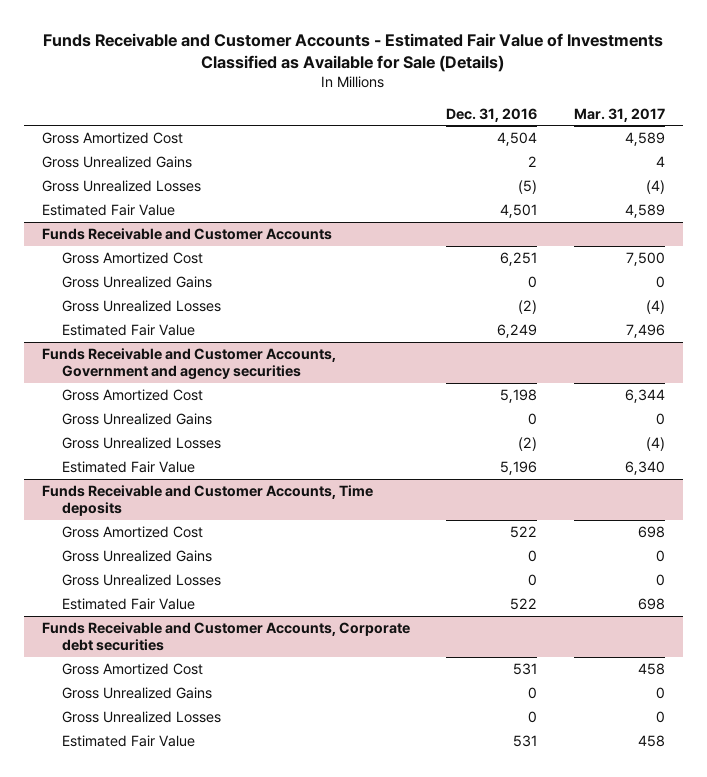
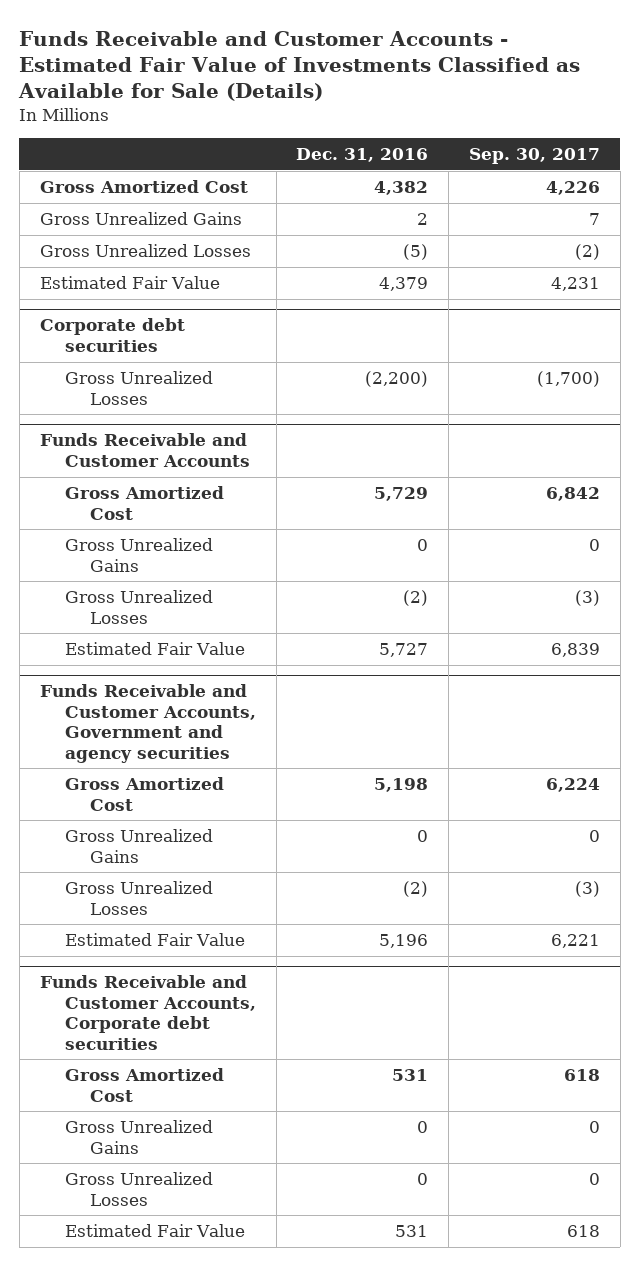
- | Dec. 31, 2016 | Mar. 31, 2017
+ | Dec. 31, 2016 | Sep. 30, 2017
- Gross Amortized Cost | 4,504 | 4,589
+ Gross Amortized Cost | 4,382 | 4,226
- Estimated Fair Value | 4,501 | 4,589
+ Estimated Fair Value | 4,379 | 4,231
+ Corporate debt securities
+ Gross Unrealized Losses | (2,200) | (1,700)
@ Funds Receivable and Customer Accounts
- Gross Amortized Cost | 6,251 | 7,500
+ Gross Amortized Cost | 5,729 | 6,842
- Estimated Fair Value | 6,249 | 7,496
+ Estimated Fair Value | 5,727 | 6,839
- Funds Receivable and Customer Accounts, Time deposits
- Gross Amortized Cost | 522 | 698
- Gross Unrealized Gains | 0 | 0
- Gross Unrealized Losses | 0 | 0
- Estimated Fair Value | 522 | 698

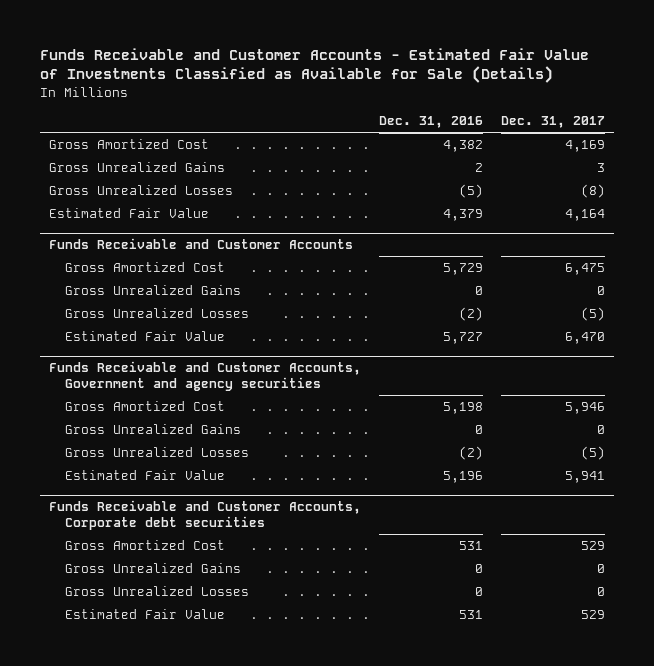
- | Dec. 31, 2016 | Sep. 30, 2017
+ | Dec. 31, 2016 | Dec. 31, 2017
- Corporate debt securities
- Gross Unrealized Losses | (2,200) | (1,700)

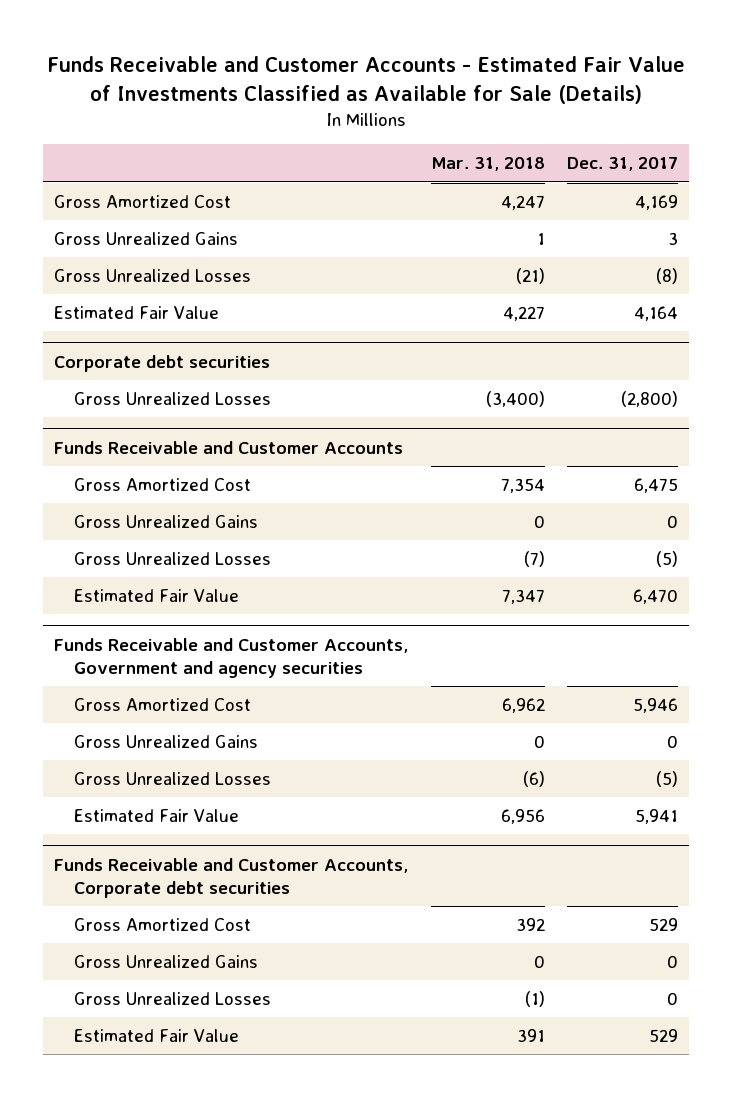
- | Dec. 31, 2016 | Dec. 31, 2017
+ | Mar. 31, 2018 | Dec. 31, 2017
+ Corporate debt securities
+ Gross Unrealized Losses | (3,400) | (2,800)

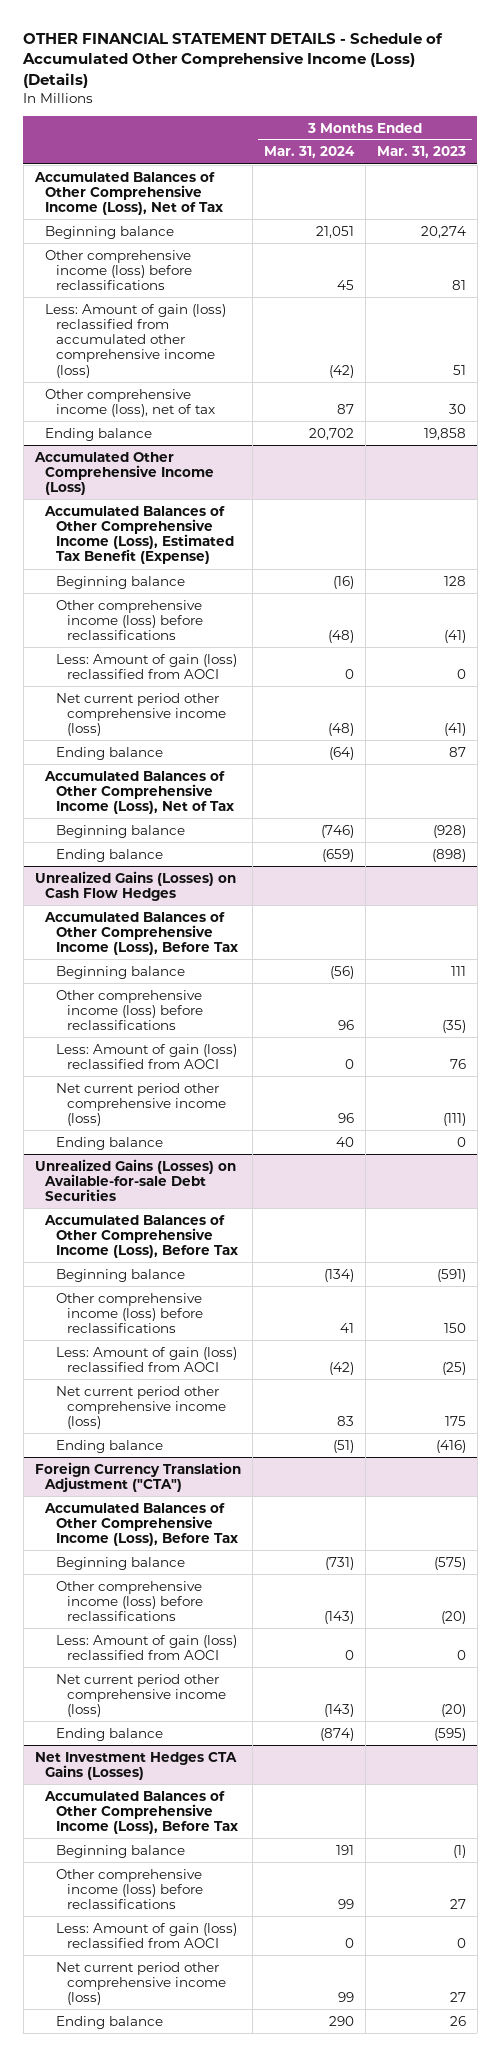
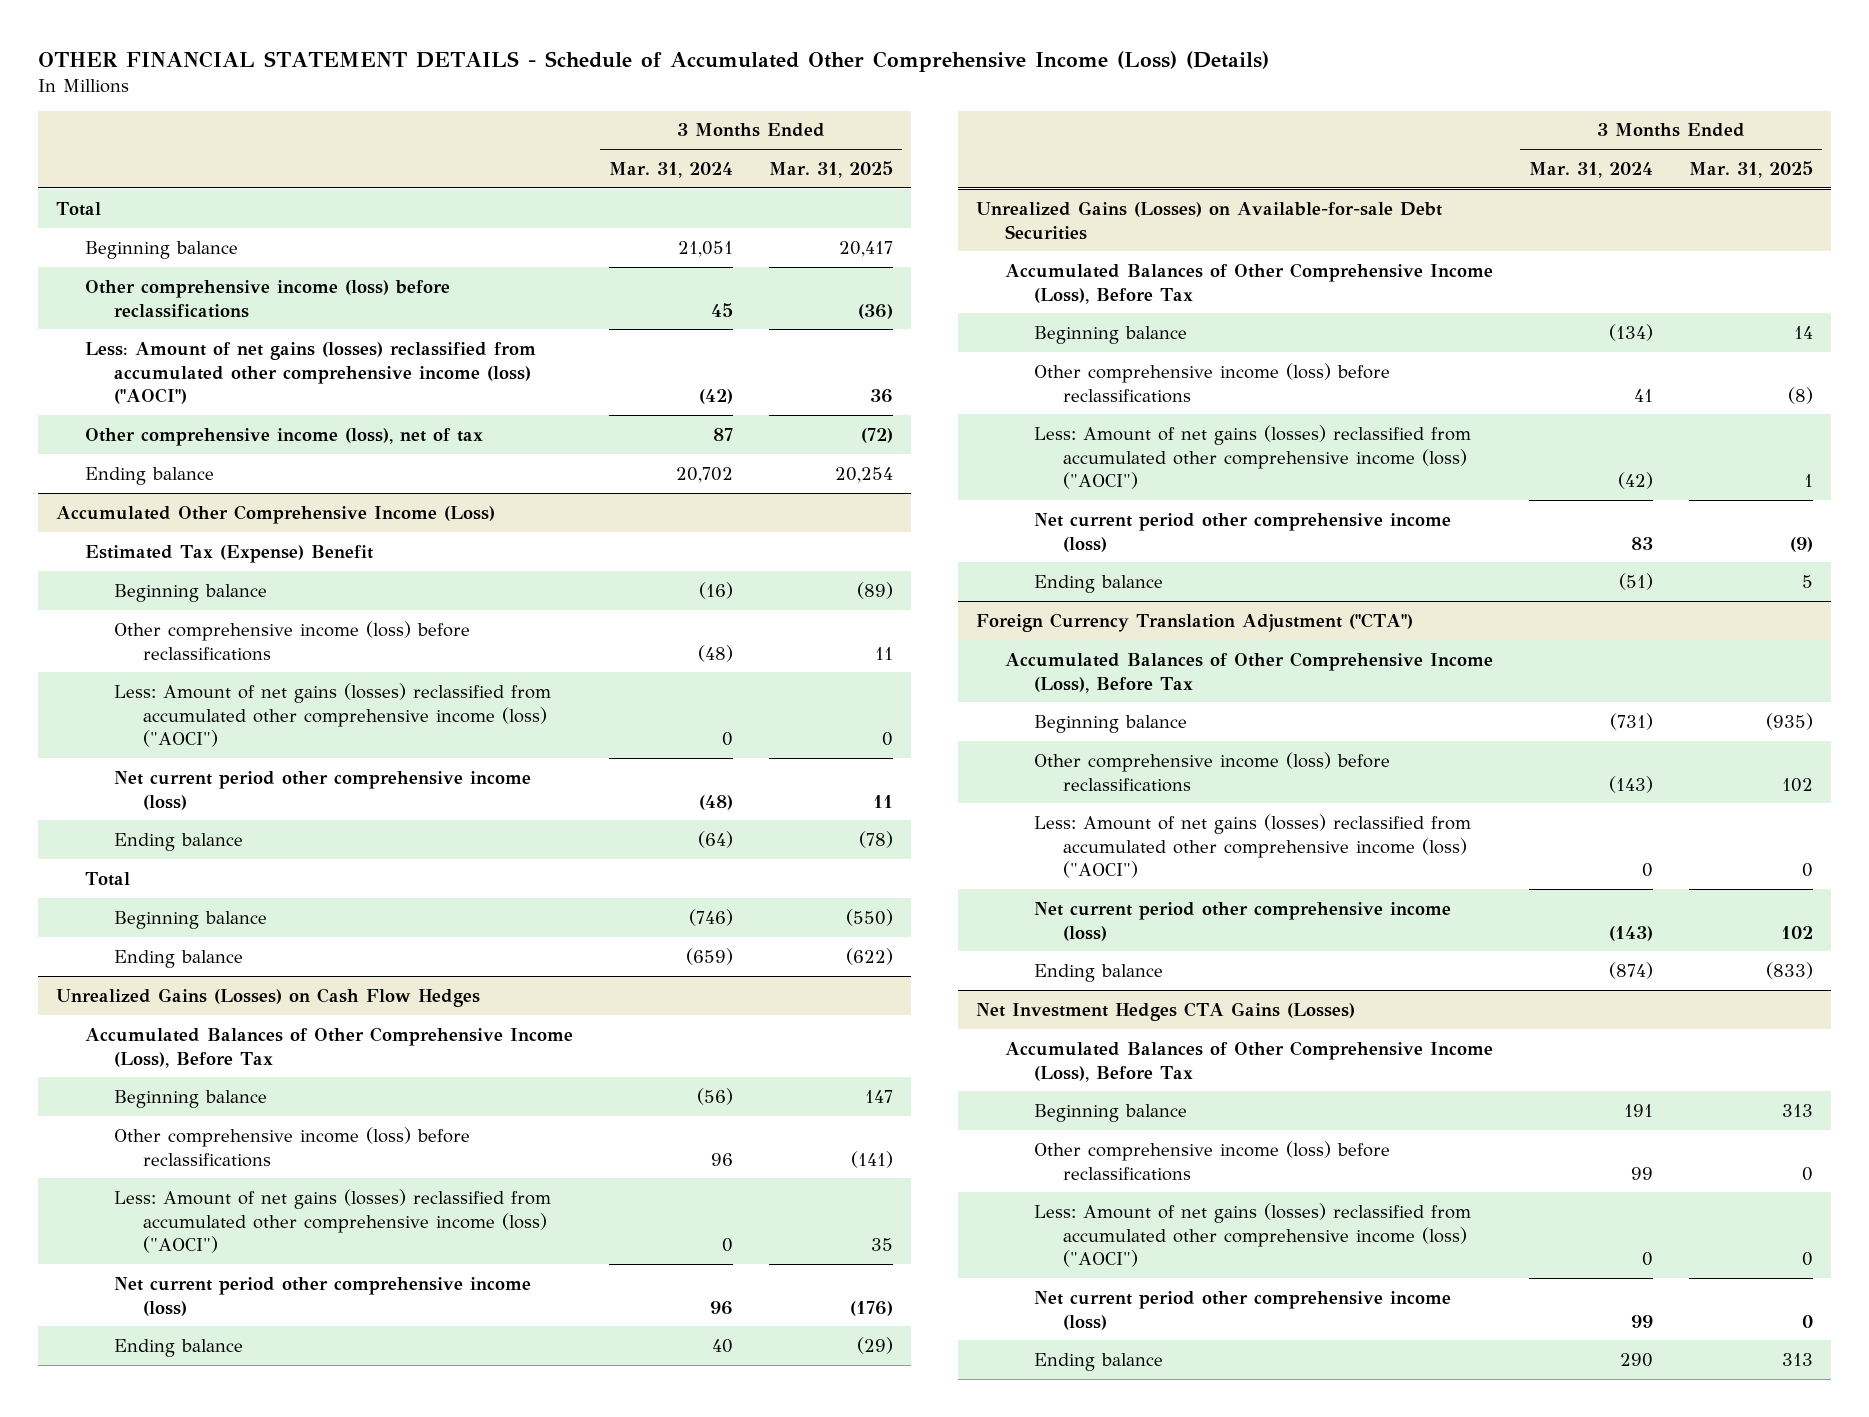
- | 3 Months Ended Mar. 31, 2024 | 3 Months Ended Mar. 31, 2023
+ | 3 Months Ended Mar. 31, 2024 | 3 Months Ended Mar. 31, 2025
- Accumulated Balances of Other Comprehensive Income (Loss), Net of Tax
+ Total
- Less: Amount of gain (loss) reclassified from accumulated other comprehensive income (loss) | (42) | 51
+ Less: Amount of net gains (losses) reclassified from accumulated other comprehensive income (loss) ("AOCI") | (42) | 36
@ Accumulated Other Comprehensive Income (Loss)
- Accumulated Balances of Other Comprehensive Income (Loss), Estimated Tax Benefit (Expense)
+ Estimated Tax (Expense) Benefit
- Less: Amount of gain (loss) reclassified from AOCI | 0 | 0
+ Less: Amount of net gains (losses) reclassified from accumulated other comprehensive income (loss) ("AOCI") | 0 | 0
- Accumulated Balances of Other Comprehensive Income (Loss), Net of Tax
+ Total
@ Unrealized Gains (Losses) on Cash Flow Hedges
- Less: Amount of gain (loss) reclassified from AOCI | 0 | 76
+ Less: Amount of net gains (losses) reclassified from accumulated other comprehensive income (loss) ("AOCI") | 0 | 35
@ Unrealized Gains (Losses) on Available-for-sale Debt Securities
- Less: Amount of gain (loss) reclassified from AOCI | (42) | (25)
+ Less: Amount of net gains (losses) reclassified from accumulated other comprehensive income (loss) ("AOCI") | (42) | 1
@ Foreign Currency Translation Adjustment ("CTA")
- Less: Amount of gain (loss) reclassified from AOCI | 0 | 0
+ Less: Amount of net gains (losses) reclassified from accumulated other comprehensive income (loss) ("AOCI") | 0 | 0
@ Net Investment Hedges CTA Gains (Losses)
- Less: Amount of gain (loss) reclassified from AOCI | 0 | 0
+ Less: Amount of net gains (losses) reclassified from accumulated other comprehensive income (loss) ("AOCI") | 0 | 0

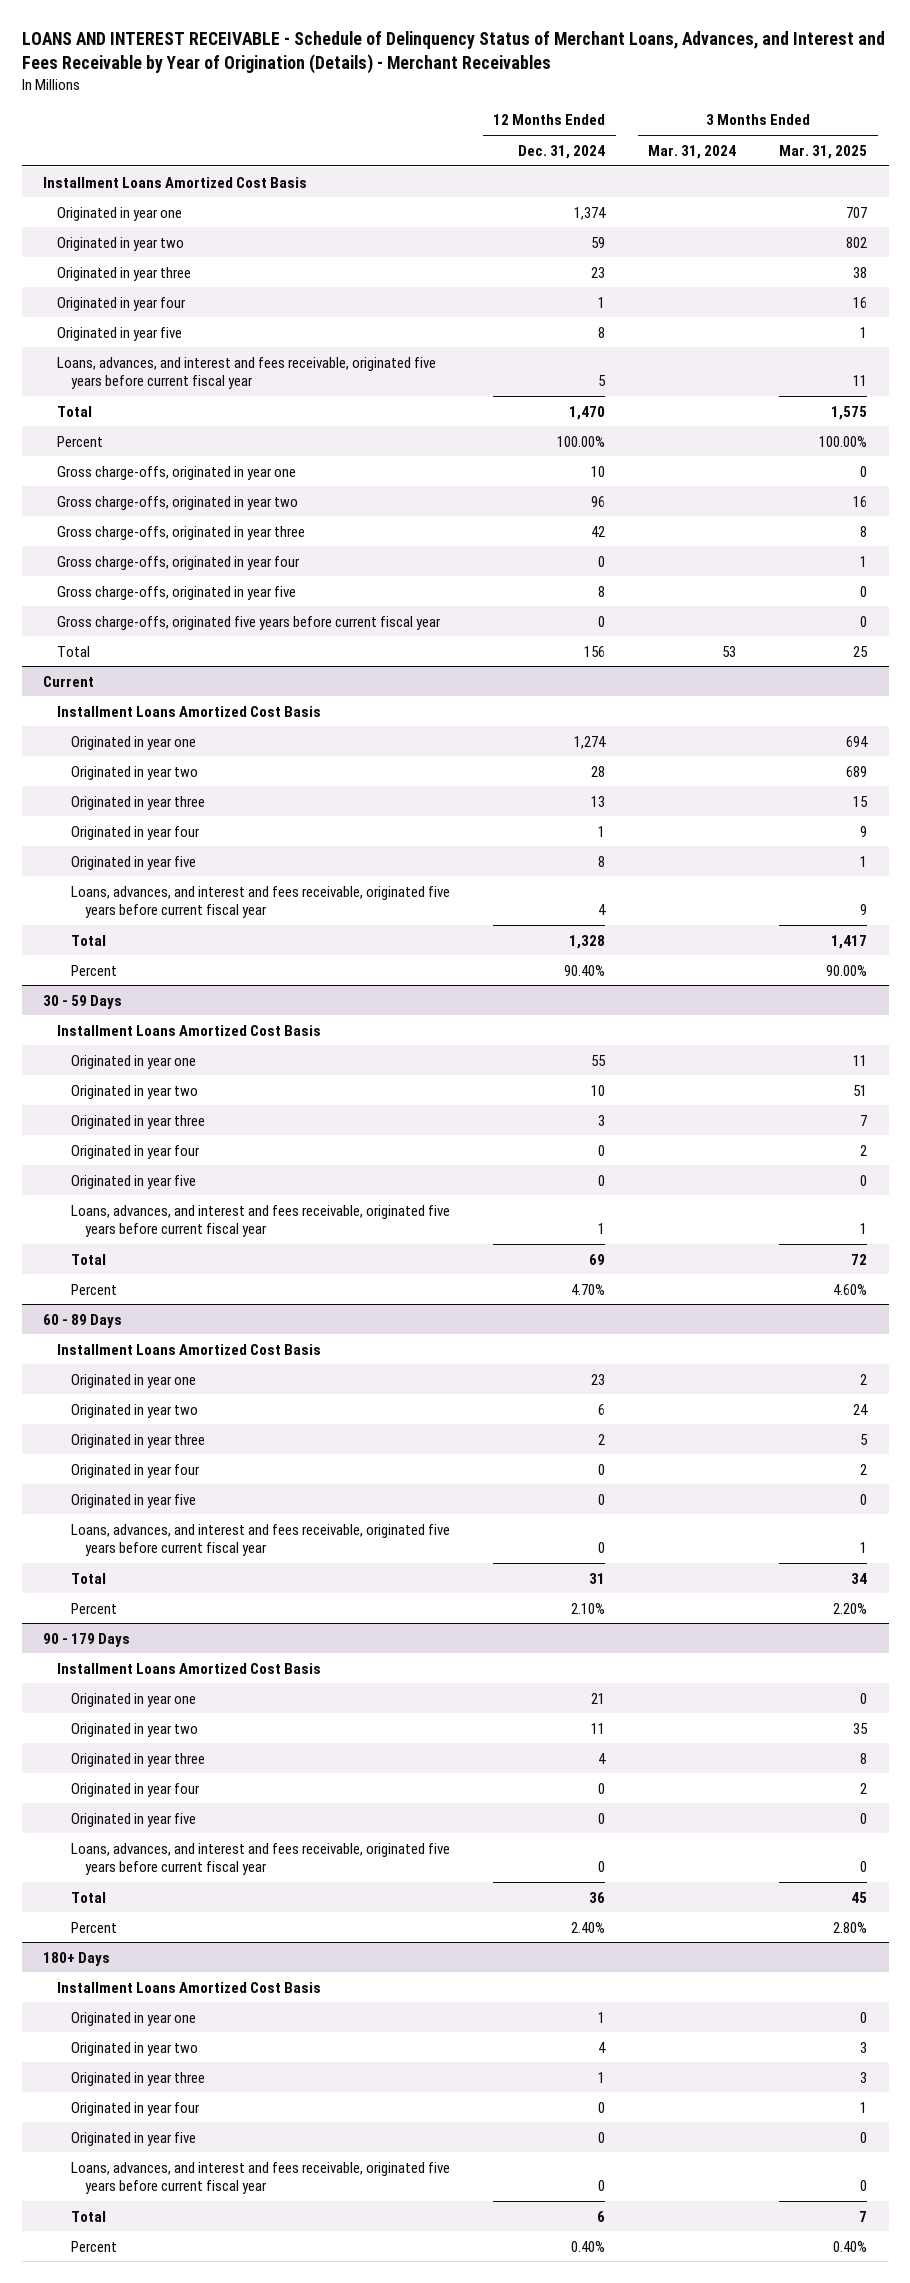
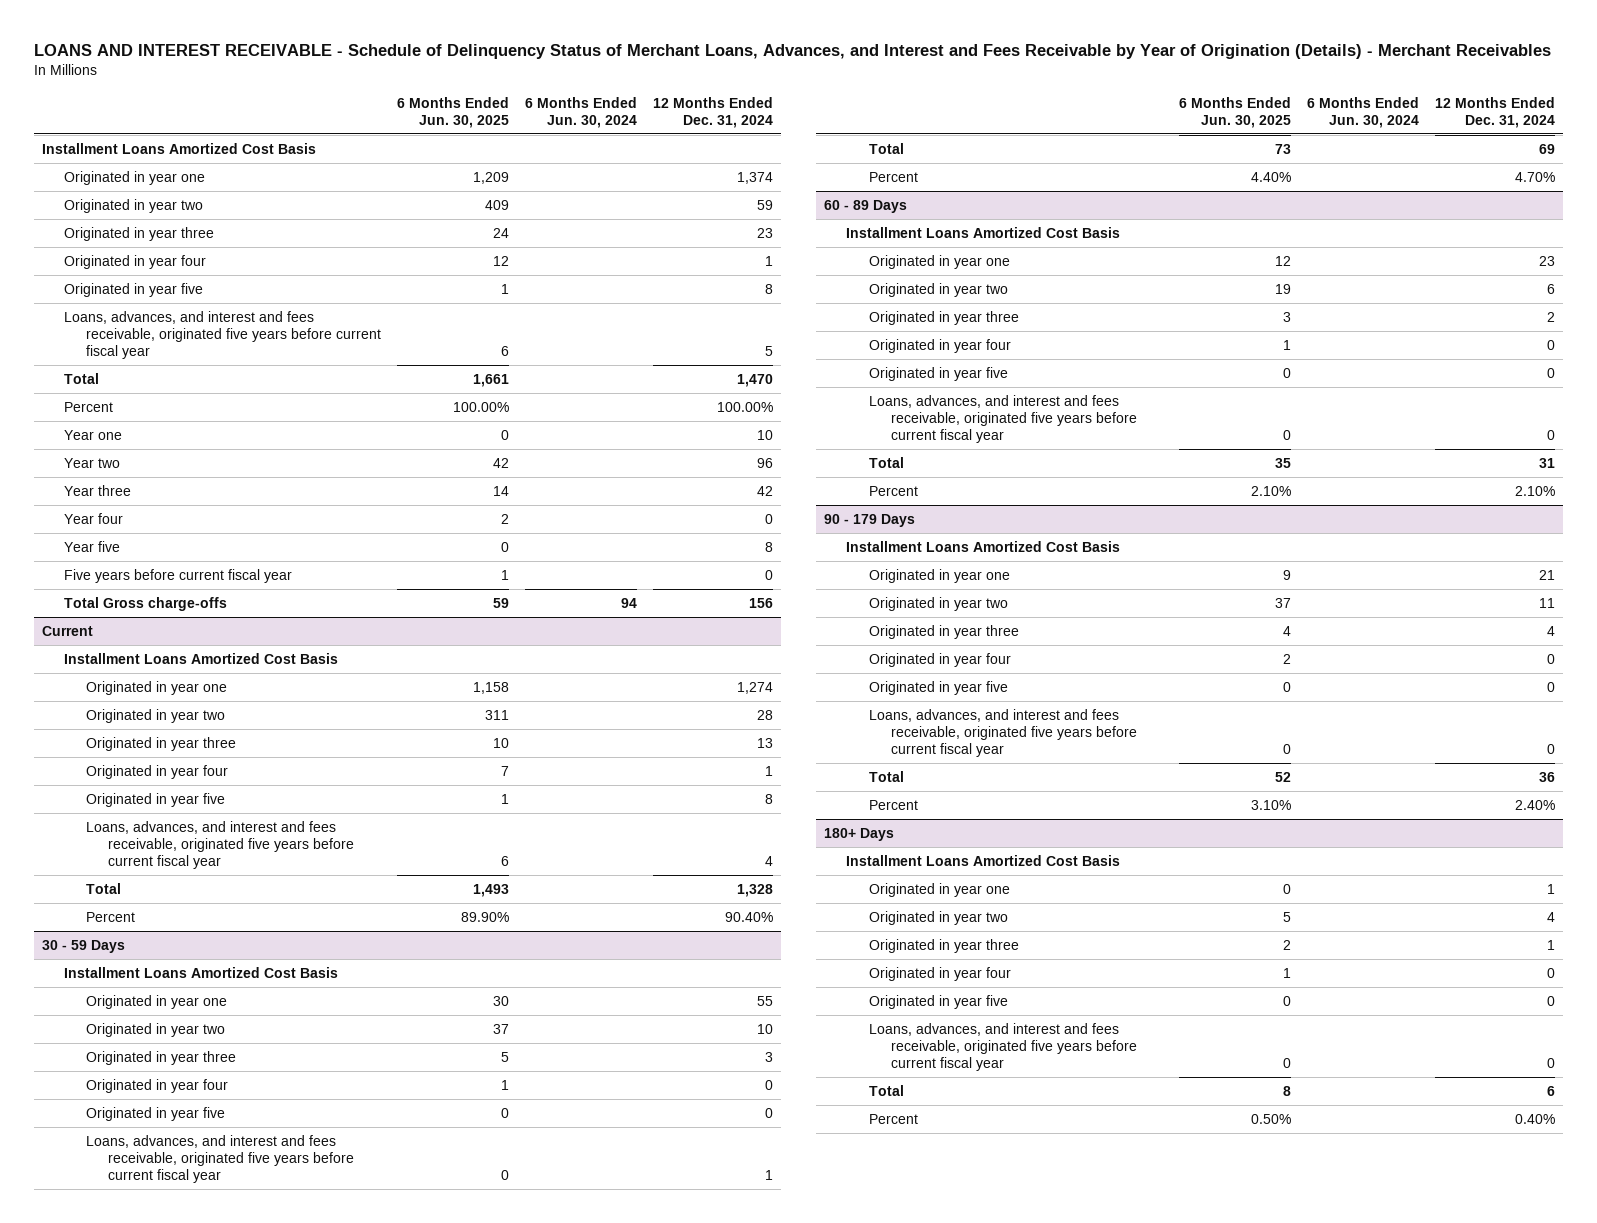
- | 12 Months Ended Dec. 31, 2024 | 3 Months Ended Mar. 31, 2024 | 3 Months Ended Mar. 31, 2025
+ | 6 Months Ended Jun. 30, 2025 | 6 Months Ended Jun. 30, 2024 | 12 Months Ended Dec. 31, 2024
- Gross charge-offs, originated in year one | 10 | | 0
- Gross charge-offs, originated in year two | 96 | | 16
- Gross charge-offs, originated in year three | 42 | | 8
- Gross charge-offs, originated in year four | 0 | | 1
- Gross charge-offs, originated in year five | 8 | | 0
- Gross charge-offs, originated five years before current fiscal year | 0 | | 0
- Total | 156 | 53 | 25
+ Year one | 0 | | 10
+ Year two | 42 | | 96
+ Year three | 14 | | 42
+ Year four | 2 | | 0
+ Year five | 0 | | 8
+ Five years before current fiscal year | 1 | | 0
+ Total Gross charge-offs | 59 | 94 | 156

